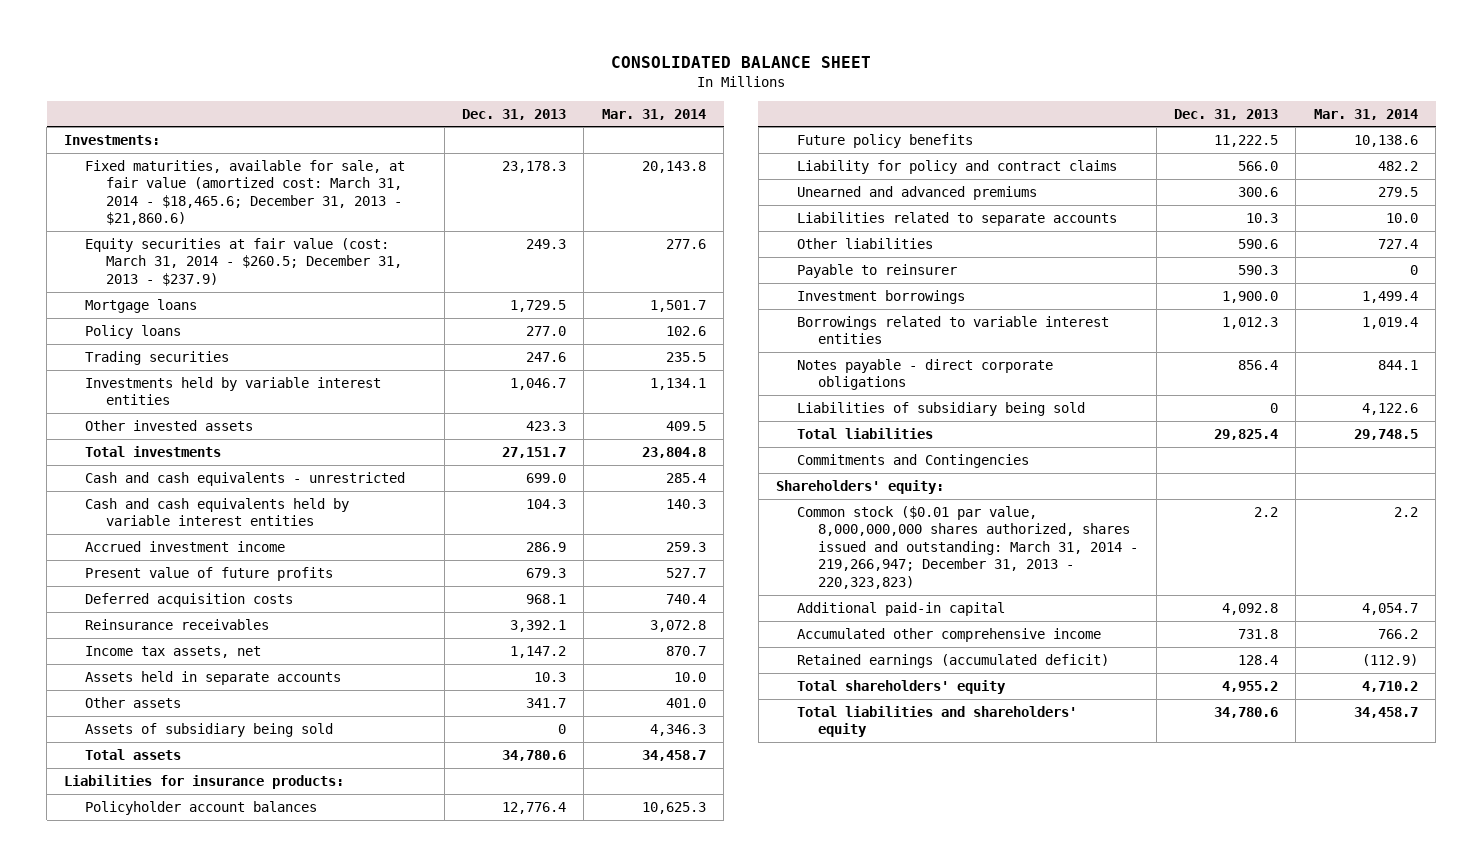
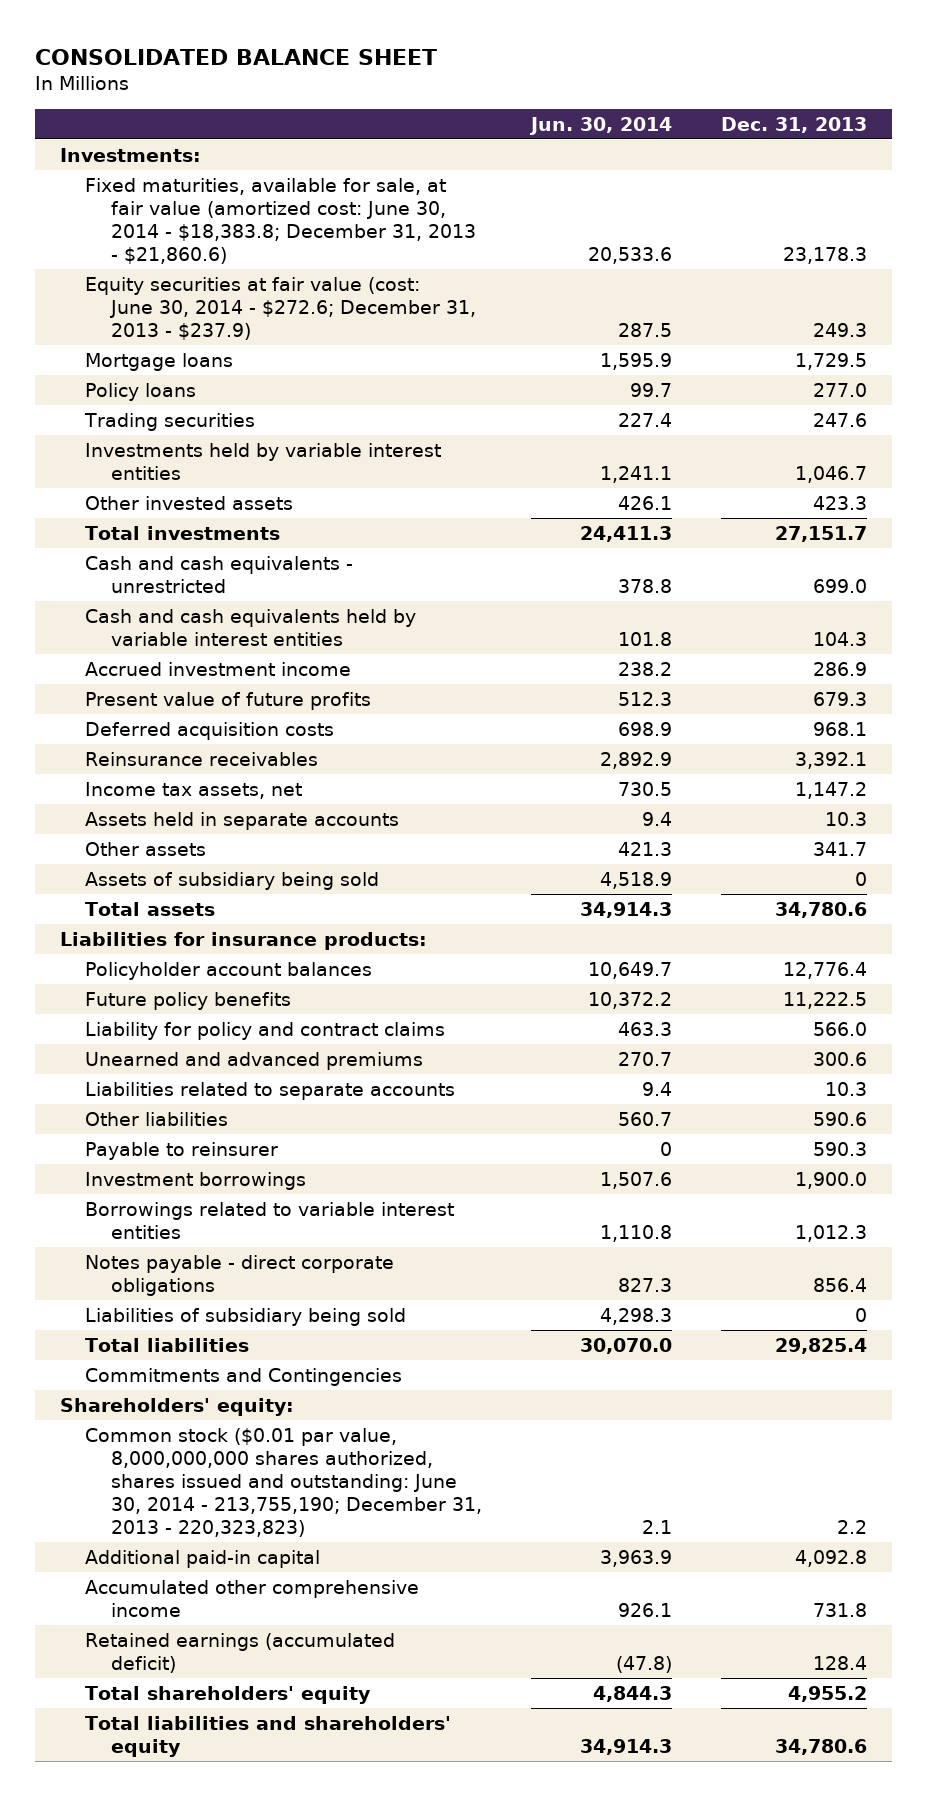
- | Dec. 31, 2013 | Mar. 31, 2014
+ | Jun. 30, 2014 | Dec. 31, 2013
- Fixed maturities, available for sale, at fair value (amortized cost: March 31, 2014 - $18,465.6; December 31, 2013 - $21,860.6) | 23,178.3 | 20,143.8
- Equity securities at fair value (cost: March 31, 2014 - $260.5; December 31, 2013 - $237.9) | 249.3 | 277.6
+ Fixed maturities, available for sale, at fair value (amortized cost: June 30, 2014 - $18,383.8; December 31, 2013 - $21,860.6) | 20,533.6 | 23,178.3
+ Equity securities at fair value (cost: June 30, 2014 - $272.6; December 31, 2013 - $237.9) | 287.5 | 249.3
- Common stock ($0.01 par value, 8,000,000,000 shares authorized, shares issued and outstanding: March 31, 2014 - 219,266,947; December 31, 2013 - 220,323,823) | 2.2 | 2.2
+ Common stock ($0.01 par value, 8,000,000,000 shares authorized, shares issued and outstanding: June 30, 2014 - 213,755,190; December 31, 2013 - 220,323,823) | 2.1 | 2.2

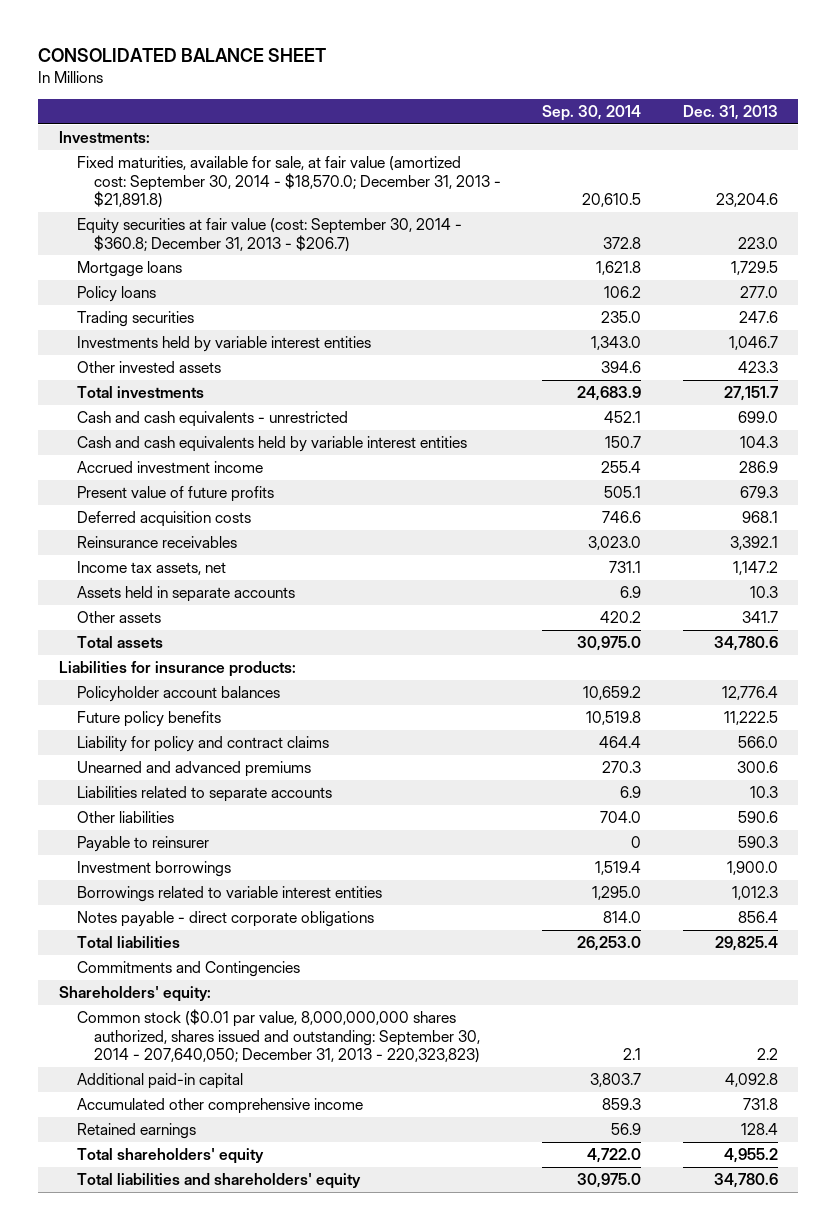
- | Jun. 30, 2014 | Dec. 31, 2013
+ | Sep. 30, 2014 | Dec. 31, 2013
- Fixed maturities, available for sale, at fair value (amortized cost: June 30, 2014 - $18,383.8; December 31, 2013 - $21,860.6) | 20,533.6 | 23,178.3
- Equity securities at fair value (cost: June 30, 2014 - $272.6; December 31, 2013 - $237.9) | 287.5 | 249.3
+ Fixed maturities, available for sale, at fair value (amortized cost: September 30, 2014 - $18,570.0; December 31, 2013 - $21,891.8) | 20,610.5 | 23,204.6
+ Equity securities at fair value (cost: September 30, 2014 - $360.8; December 31, 2013 - $206.7) | 372.8 | 223.0
- Assets of subsidiary being sold | 4,518.9 | 0
- Liabilities of subsidiary being sold | 4,298.3 | 0
- Common stock ($0.01 par value, 8,000,000,000 shares authorized, shares issued and outstanding: June 30, 2014 - 213,755,190; December 31, 2013 - 220,323,823) | 2.1 | 2.2
+ Common stock ($0.01 par value, 8,000,000,000 shares authorized, shares issued and outstanding: September 30, 2014 - 207,640,050; December 31, 2013 - 220,323,823) | 2.1 | 2.2
- Retained earnings (accumulated deficit) | (47.8) | 128.4
+ Retained earnings | 56.9 | 128.4

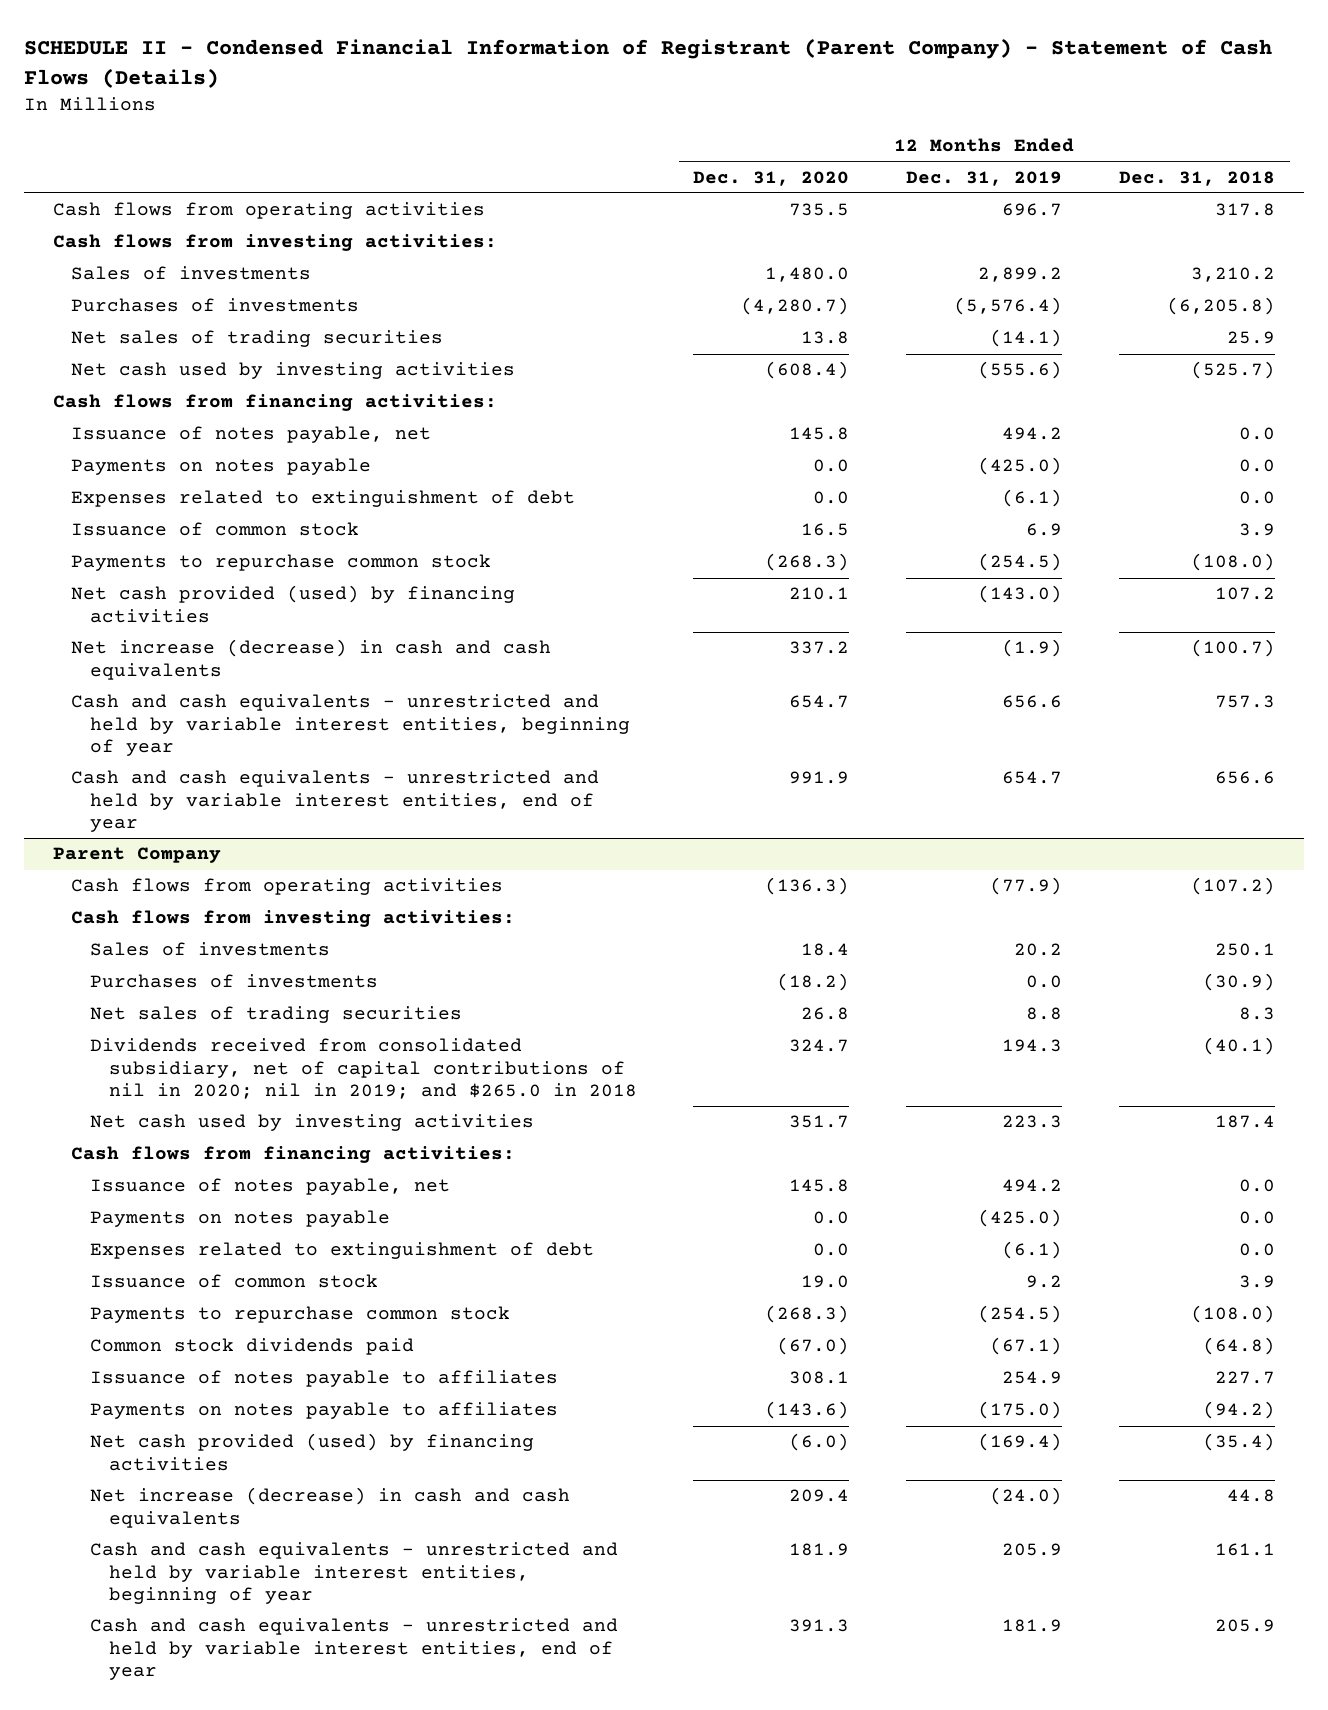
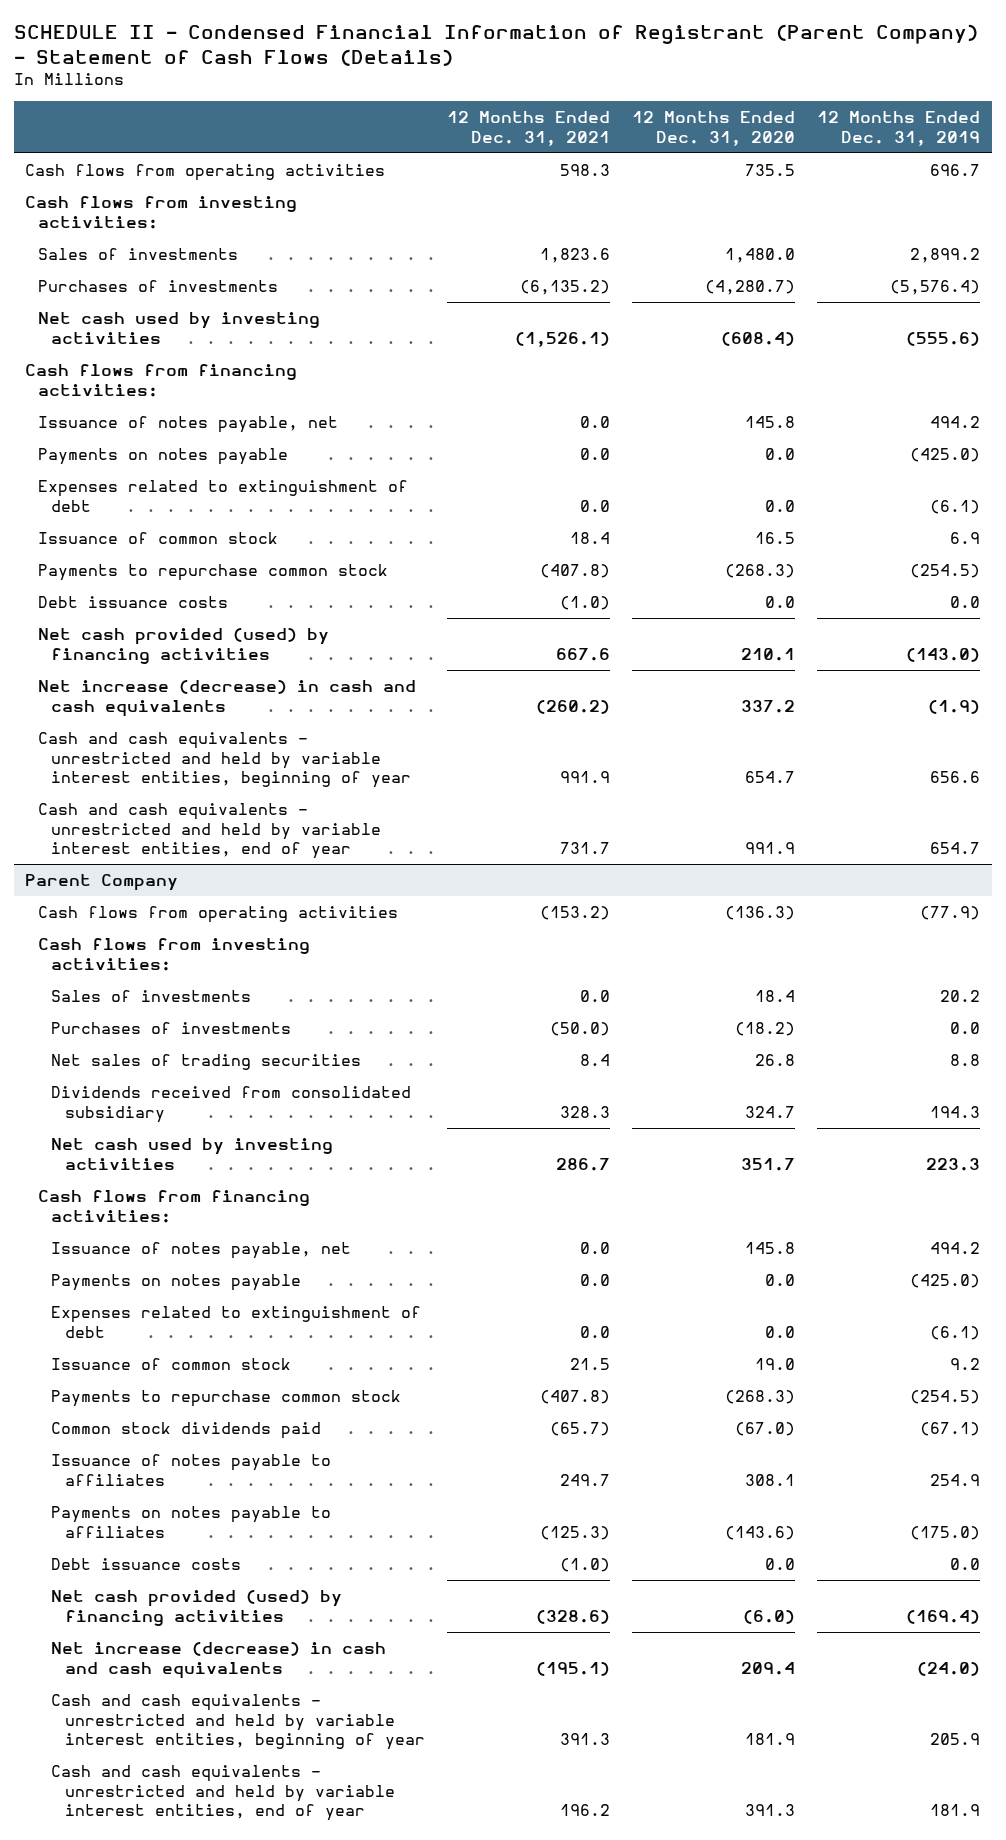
- | 12 Months Ended Dec. 31, 2020 | 12 Months Ended Dec. 31, 2019 | 12 Months Ended Dec. 31, 2018
+ | 12 Months Ended Dec. 31, 2021 | 12 Months Ended Dec. 31, 2020 | 12 Months Ended Dec. 31, 2019
- Net sales of trading securities | 13.8 | (14.1) | 25.9
+ Debt issuance costs | (1.0) | 0.0 | 0.0
@ Parent Company
- Dividends received from consolidated subsidiary, net of capital contributions of nil in 2020; nil in 2019; and $265.0 in 2018 | 324.7 | 194.3 | (40.1)
+ Dividends received from consolidated subsidiary | 328.3 | 324.7 | 194.3
+ Debt issuance costs | (1.0) | 0.0 | 0.0

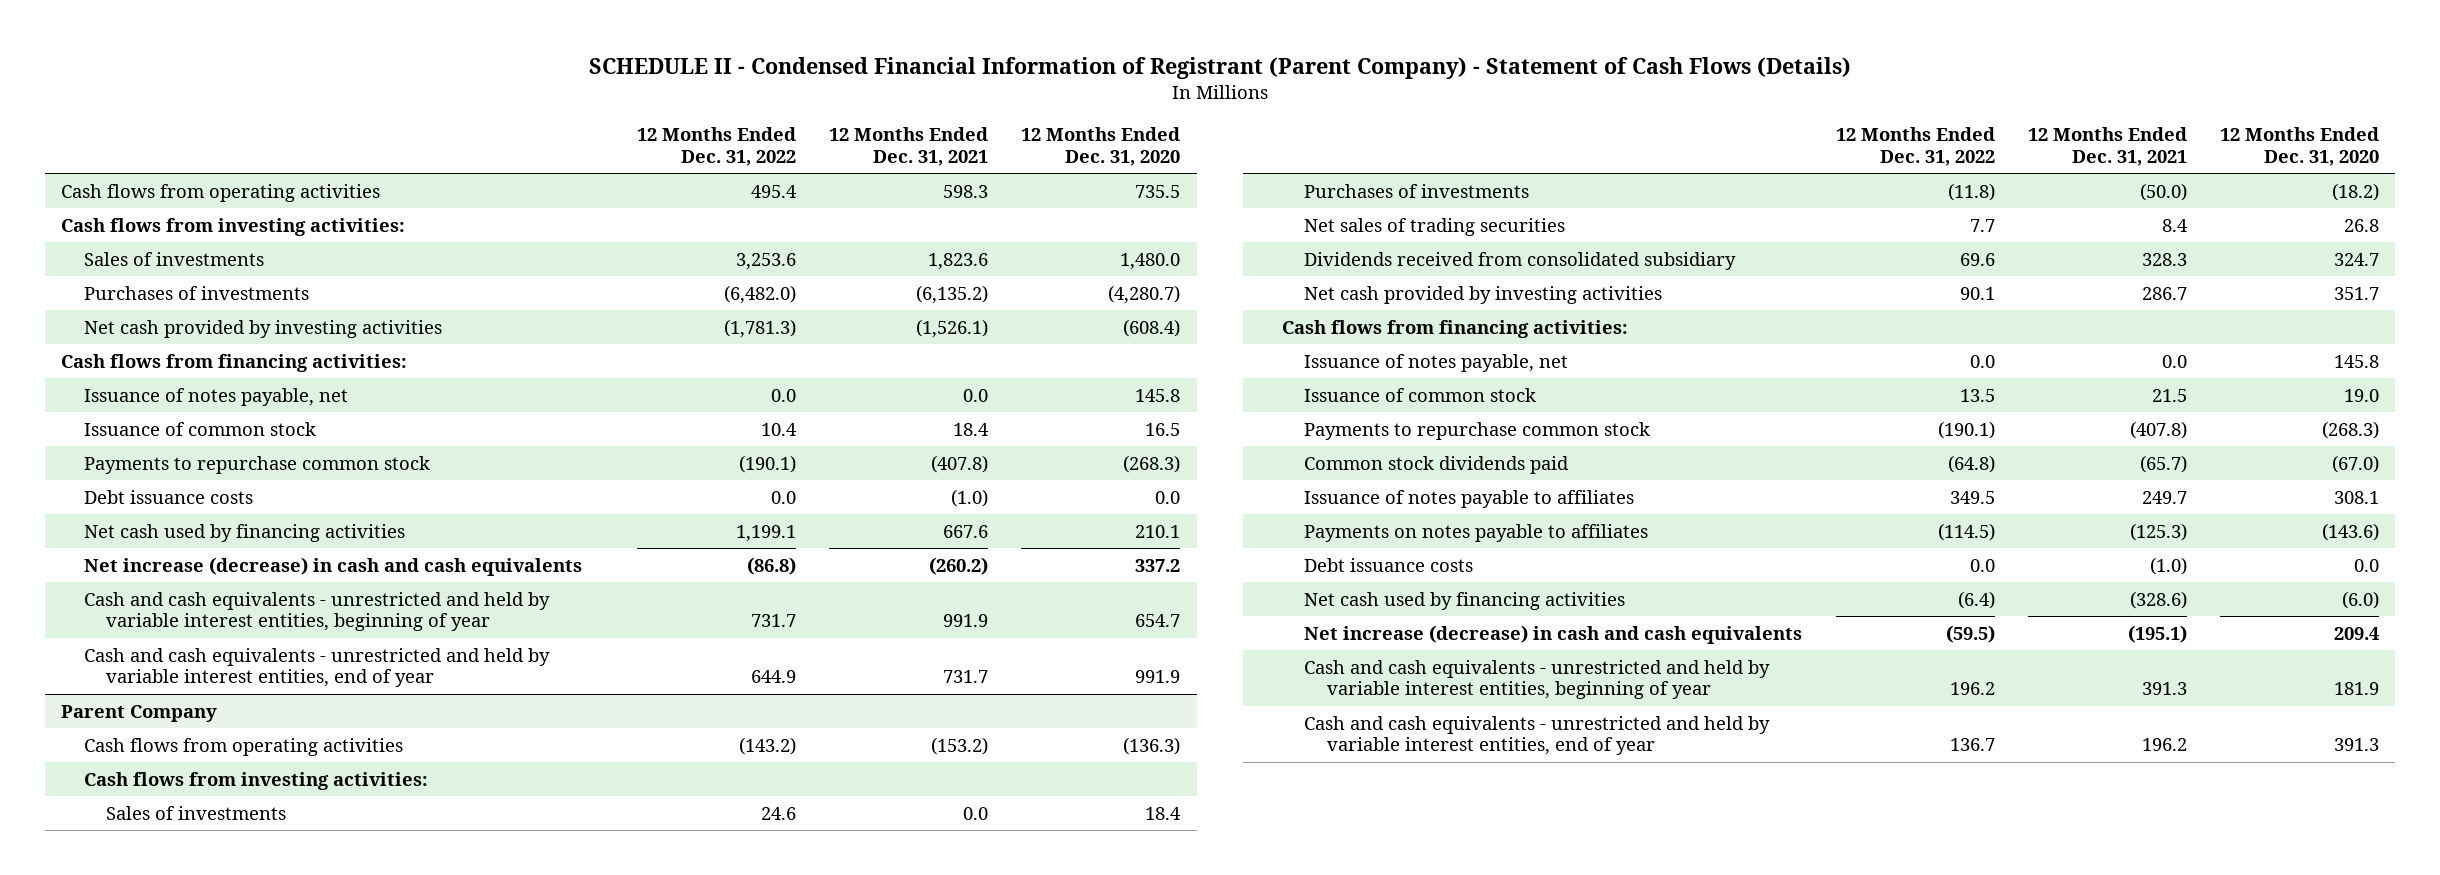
- | 12 Months Ended Dec. 31, 2021 | 12 Months Ended Dec. 31, 2020 | 12 Months Ended Dec. 31, 2019
+ | 12 Months Ended Dec. 31, 2022 | 12 Months Ended Dec. 31, 2021 | 12 Months Ended Dec. 31, 2020
- Net cash used by investing activities | (1,526.1) | (608.4) | (555.6)
+ Net cash provided by investing activities | (1,781.3) | (1,526.1) | (608.4)
- Payments on notes payable | 0.0 | 0.0 | (425.0)
- Expenses related to extinguishment of debt | 0.0 | 0.0 | (6.1)
- Net cash provided (used) by financing activities | 667.6 | 210.1 | (143.0)
+ Net cash used by financing activities | 1,199.1 | 667.6 | 210.1
@ Parent Company
- Net cash used by investing activities | 286.7 | 351.7 | 223.3
+ Net cash provided by investing activities | 90.1 | 286.7 | 351.7
- Payments on notes payable | 0.0 | 0.0 | (425.0)
- Expenses related to extinguishment of debt | 0.0 | 0.0 | (6.1)
- Net cash provided (used) by financing activities | (328.6) | (6.0) | (169.4)
+ Net cash used by financing activities | (6.4) | (328.6) | (6.0)

